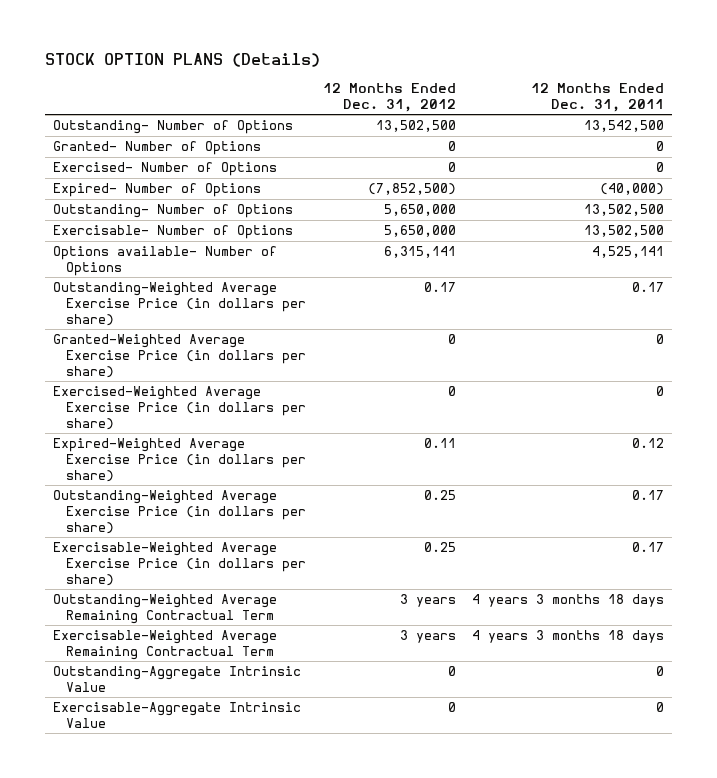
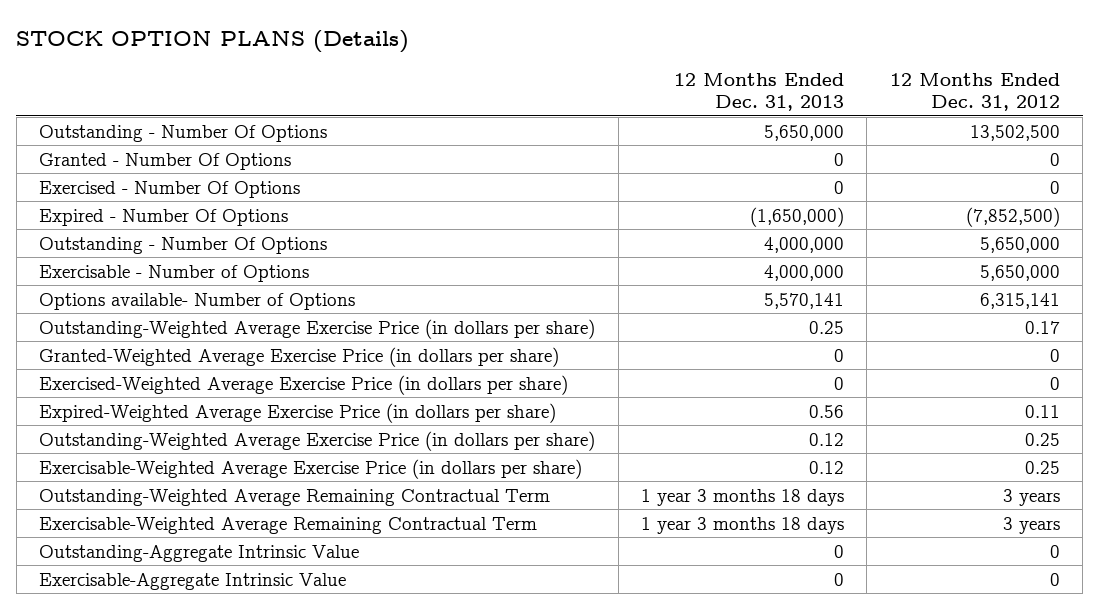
- | 12 Months Ended Dec. 31, 2012 | 12 Months Ended Dec. 31, 2011
+ | 12 Months Ended Dec. 31, 2013 | 12 Months Ended Dec. 31, 2012
- Outstanding- Number of Options | 13,502,500 | 13,542,500
- Granted- Number of Options | 0 | 0
- Exercised- Number of Options | 0 | 0
- Expired- Number of Options | (7,852,500) | (40,000)
- Outstanding- Number of Options | 5,650,000 | 13,502,500
- Exercisable- Number of Options | 5,650,000 | 13,502,500
+ Outstanding - Number Of Options | 5,650,000 | 13,502,500
+ Granted - Number Of Options | 0 | 0
+ Exercised - Number Of Options | 0 | 0
+ Expired - Number Of Options | (1,650,000) | (7,852,500)
+ Outstanding - Number Of Options | 4,000,000 | 5,650,000
+ Exercisable - Number of Options | 4,000,000 | 5,650,000

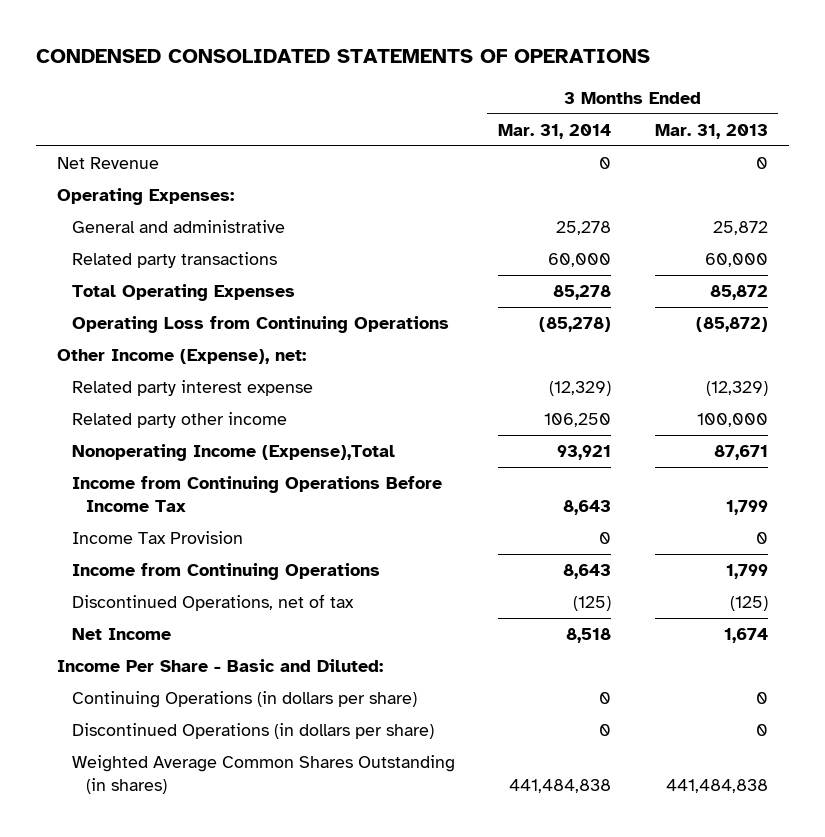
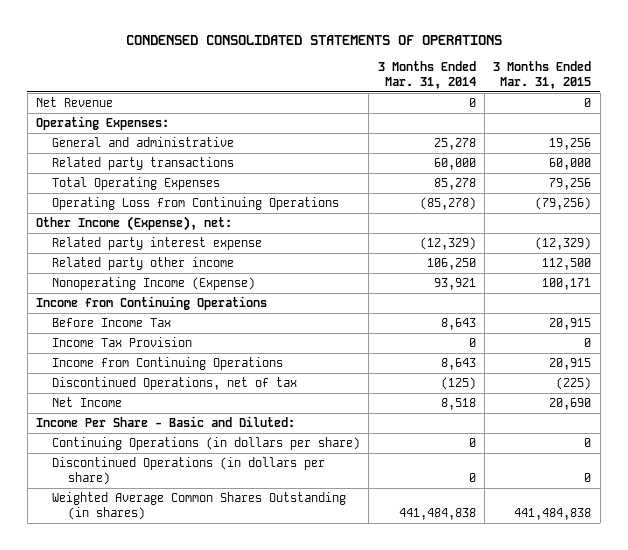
- | 3 Months Ended Mar. 31, 2014 | 3 Months Ended Mar. 31, 2013
+ | 3 Months Ended Mar. 31, 2014 | 3 Months Ended Mar. 31, 2015
- Nonoperating Income (Expense),Total | 93,921 | 87,671
- Income from Continuing Operations Before Income Tax | 8,643 | 1,799
+ Nonoperating Income (Expense) | 93,921 | 100,171
+ Income from Continuing Operations
+ Before Income Tax | 8,643 | 20,915

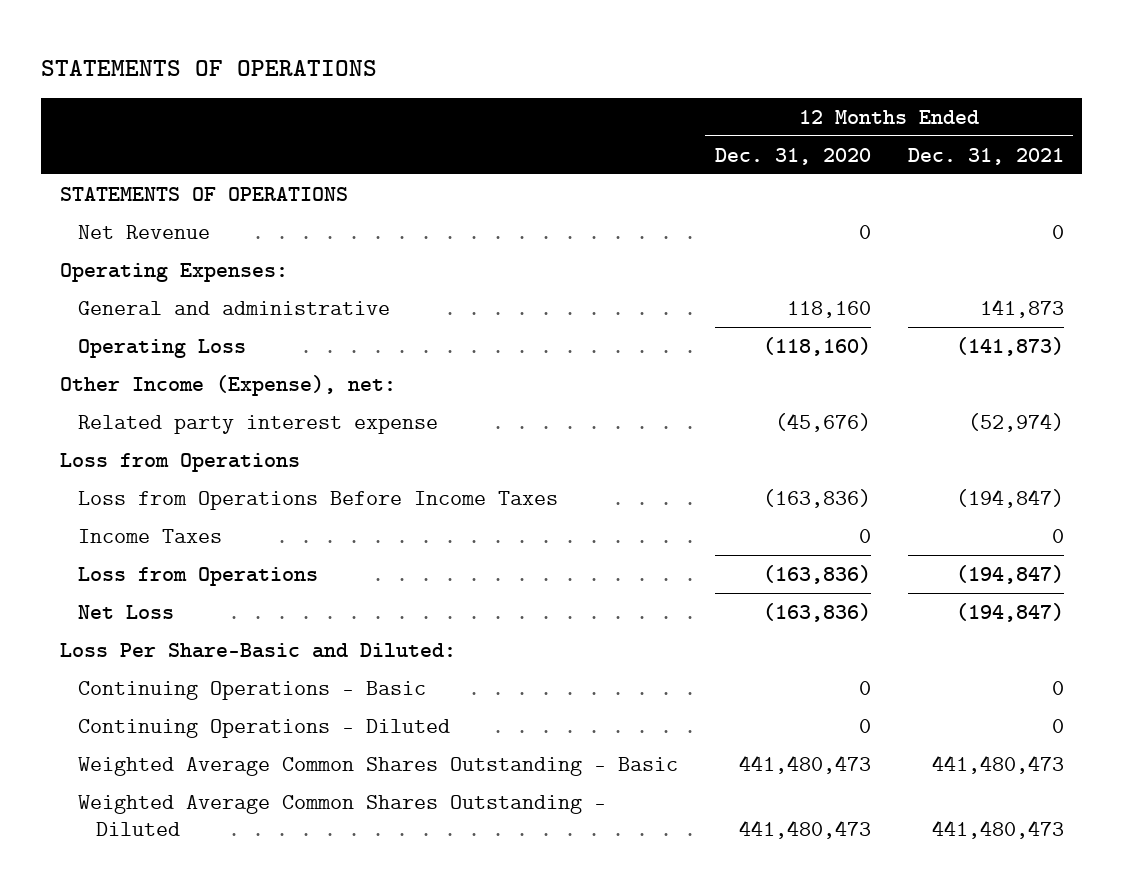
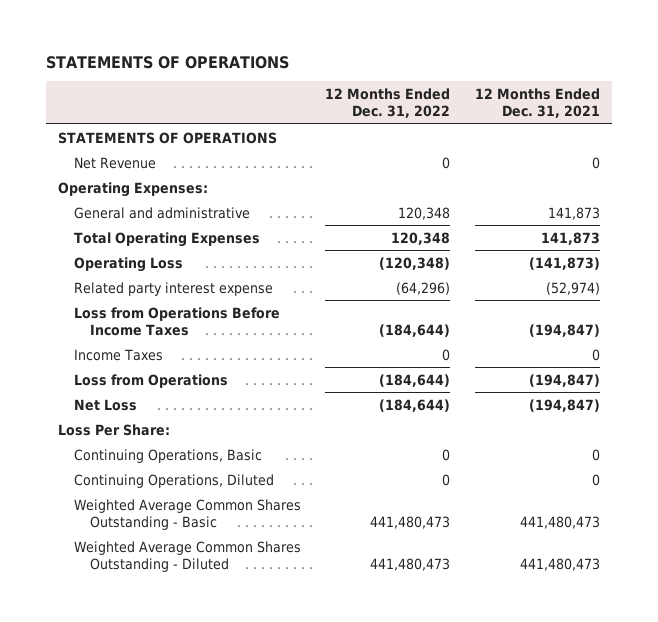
- | 12 Months Ended Dec. 31, 2020 | 12 Months Ended Dec. 31, 2021
+ | 12 Months Ended Dec. 31, 2022 | 12 Months Ended Dec. 31, 2021
+ Total Operating Expenses | 120,348 | 141,873
- Other Income (Expense), net:
- Loss from Operations
- Loss Per Share-Basic and Diluted:
- Continuing Operations - Basic | 0 | 0
- Continuing Operations - Diluted | 0 | 0
+ Loss Per Share:
+ Continuing Operations, Basic | 0 | 0
+ Continuing Operations, Diluted | 0 | 0

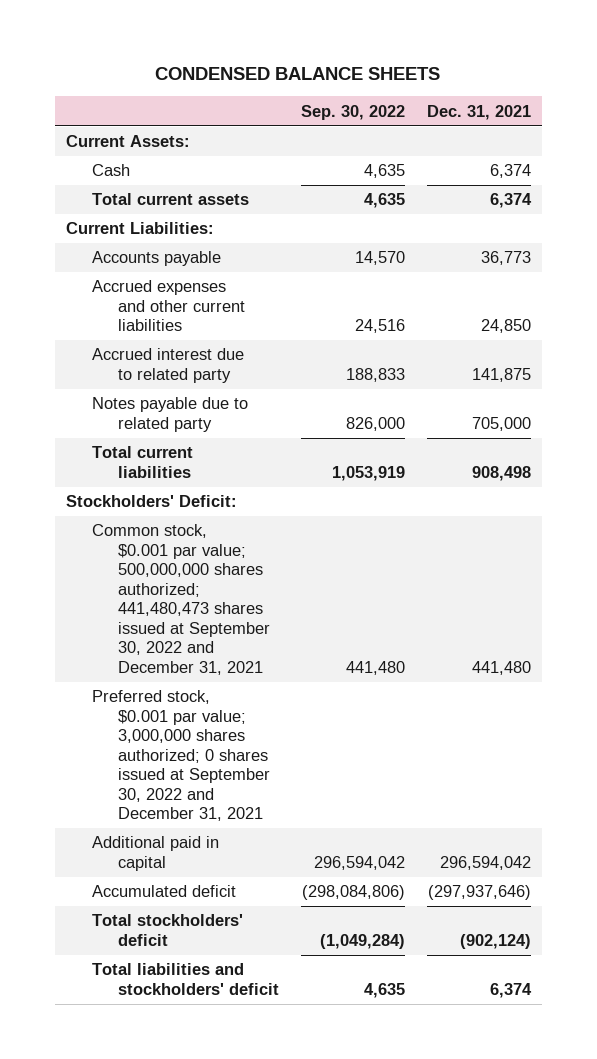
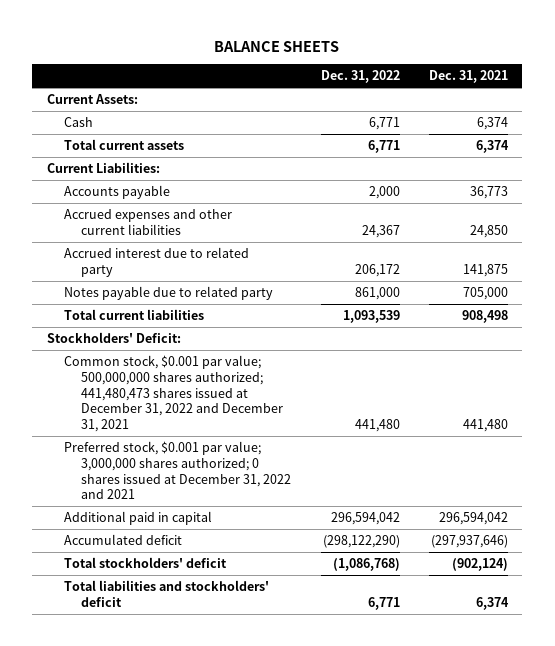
- CONDENSED BALANCE SHEETS
+ BALANCE SHEETS
- | Sep. 30, 2022 | Dec. 31, 2021
+ | Dec. 31, 2022 | Dec. 31, 2021
- Common stock, $0.001 par value; 500,000,000 shares authorized; 441,480,473 shares issued at September 30, 2022 and December 31, 2021 | 441,480 | 441,480
- Preferred stock, $0.001 par value; 3,000,000 shares authorized; 0 shares issued at September 30, 2022 and December 31, 2021
+ Common stock, $0.001 par value; 500,000,000 shares authorized; 441,480,473 shares issued at December 31, 2022 and December 31, 2021 | 441,480 | 441,480
+ Preferred stock, $0.001 par value; 3,000,000 shares authorized; 0 shares issued at December 31, 2022 and 2021

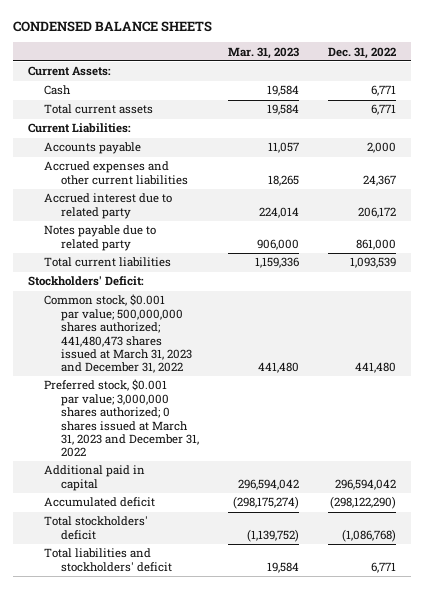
- BALANCE SHEETS
+ CONDENSED BALANCE SHEETS
- | Dec. 31, 2022 | Dec. 31, 2021
+ | Mar. 31, 2023 | Dec. 31, 2022
- Common stock, $0.001 par value; 500,000,000 shares authorized; 441,480,473 shares issued at December 31, 2022 and December 31, 2021 | 441,480 | 441,480
- Preferred stock, $0.001 par value; 3,000,000 shares authorized; 0 shares issued at December 31, 2022 and 2021
+ Common stock, $0.001 par value; 500,000,000 shares authorized; 441,480,473 shares issued at March 31, 2023 and December 31, 2022 | 441,480 | 441,480
+ Preferred stock, $0.001 par value; 3,000,000 shares authorized; 0 shares issued at March 31, 2023 and December 31, 2022

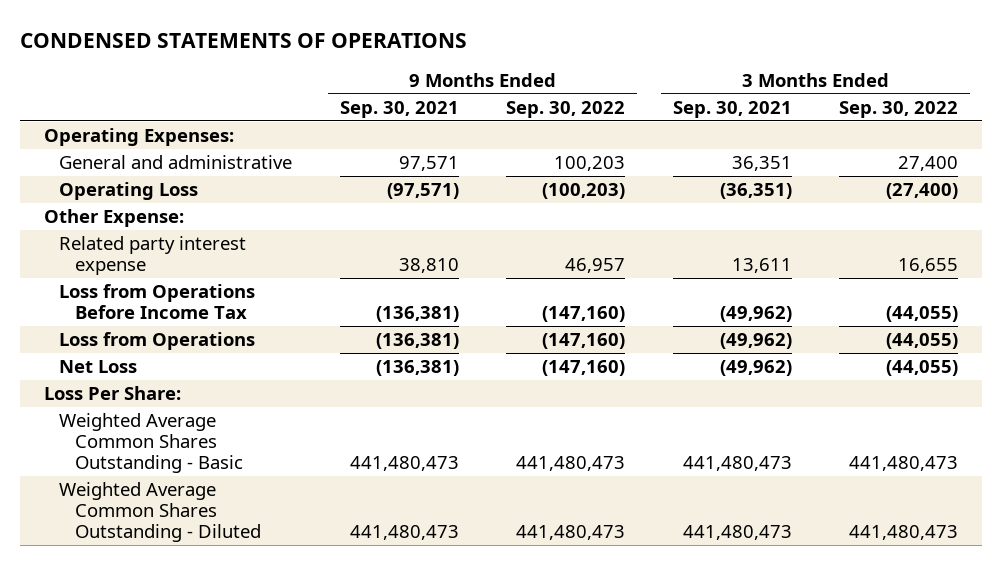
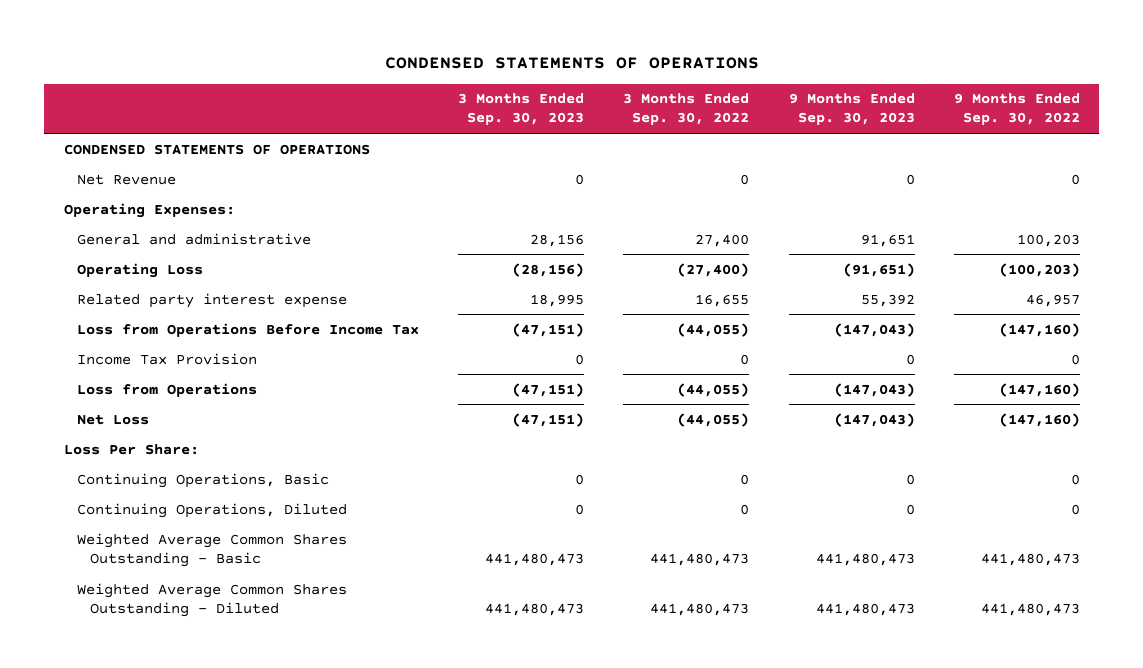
- | 9 Months Ended Sep. 30, 2021 | 9 Months Ended Sep. 30, 2022 | 3 Months Ended Sep. 30, 2021 | 3 Months Ended Sep. 30, 2022
+ | 3 Months Ended Sep. 30, 2023 | 3 Months Ended Sep. 30, 2022 | 9 Months Ended Sep. 30, 2023 | 9 Months Ended Sep. 30, 2022
+ CONDENSED STATEMENTS OF OPERATIONS
+ Net Revenue | 0 | 0 | 0 | 0
- Other Expense:
+ Income Tax Provision | 0 | 0 | 0 | 0
+ Continuing Operations, Basic | 0 | 0 | 0 | 0
+ Continuing Operations, Diluted | 0 | 0 | 0 | 0

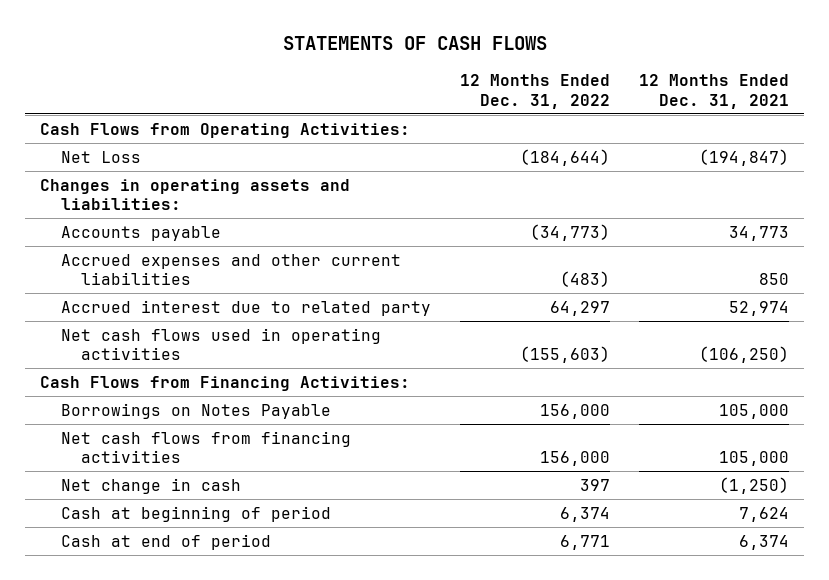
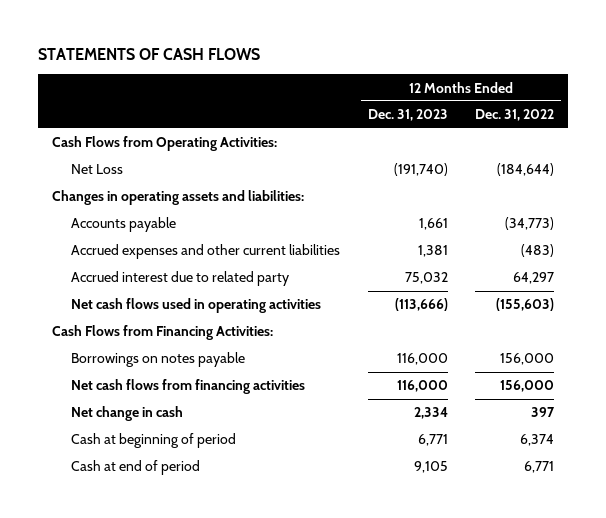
- | 12 Months Ended Dec. 31, 2022 | 12 Months Ended Dec. 31, 2021
+ | 12 Months Ended Dec. 31, 2023 | 12 Months Ended Dec. 31, 2022
- Borrowings on Notes Payable | 156,000 | 105,000
+ Borrowings on notes payable | 116,000 | 156,000

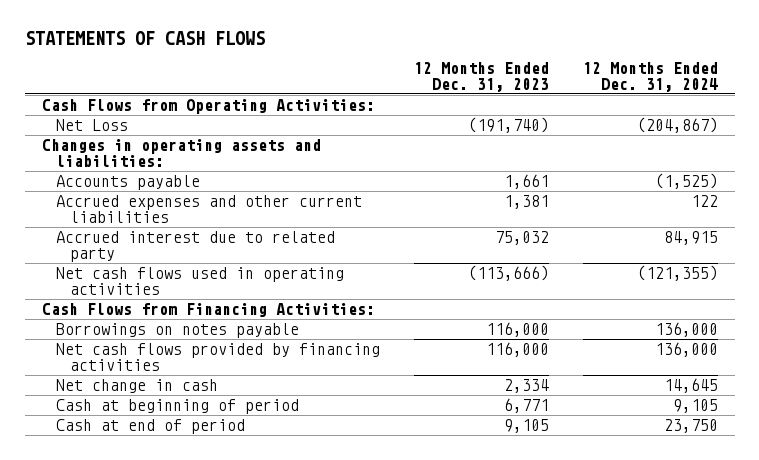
- | 12 Months Ended Dec. 31, 2023 | 12 Months Ended Dec. 31, 2022
+ | 12 Months Ended Dec. 31, 2023 | 12 Months Ended Dec. 31, 2024
- Net cash flows from financing activities | 116,000 | 156,000
+ Net cash flows provided by financing activities | 116,000 | 136,000

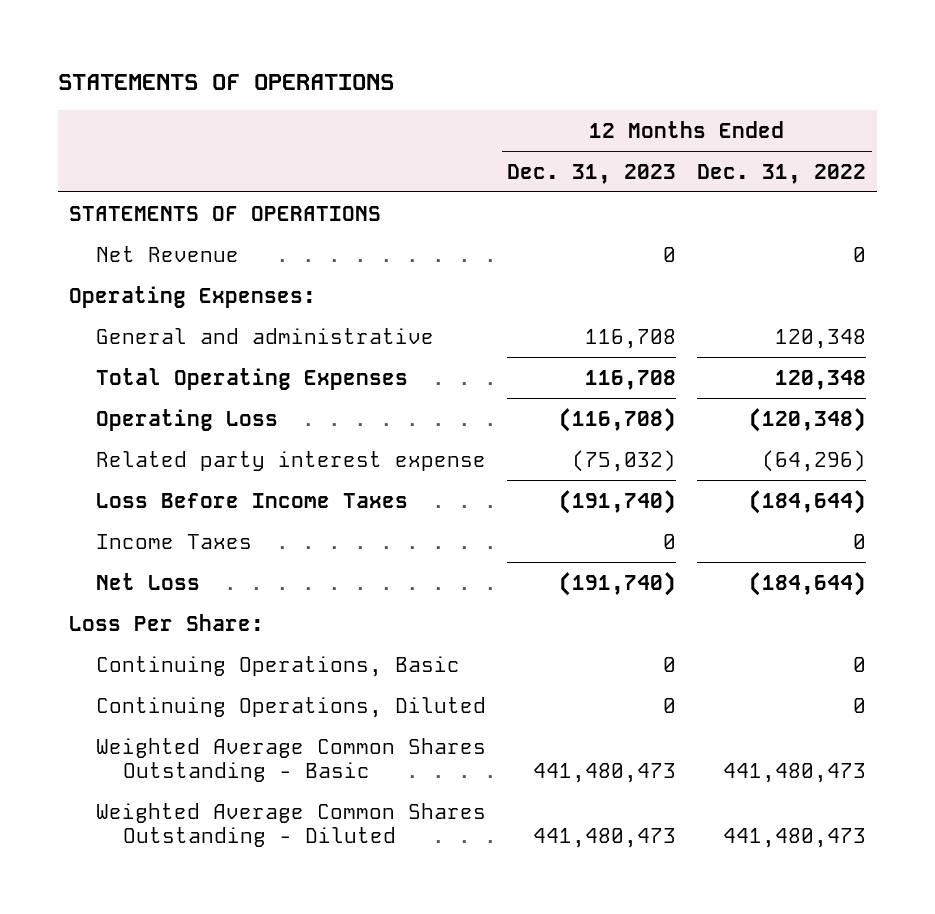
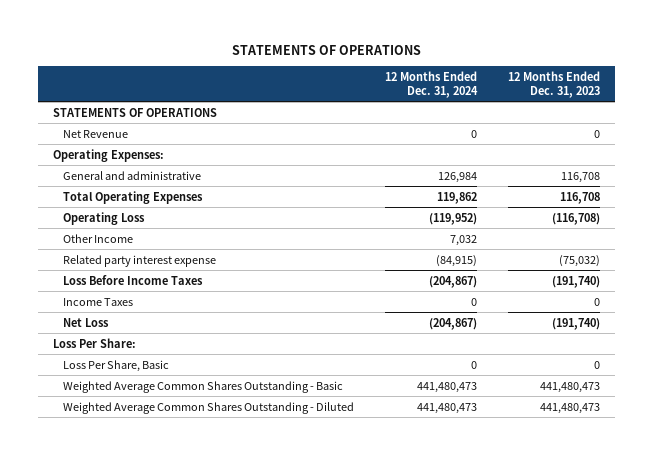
- | 12 Months Ended Dec. 31, 2023 | 12 Months Ended Dec. 31, 2022
+ | 12 Months Ended Dec. 31, 2024 | 12 Months Ended Dec. 31, 2023
+ Other Income | 7,032 |
- Continuing Operations, Basic | 0 | 0
- Continuing Operations, Diluted | 0 | 0
+ Loss Per Share, Basic | 0 | 0

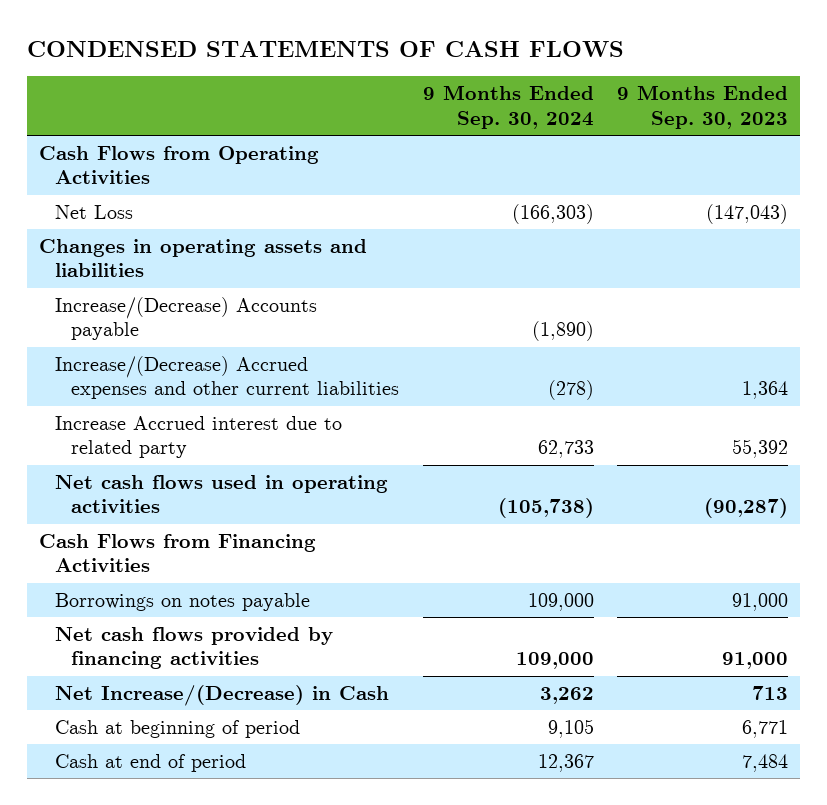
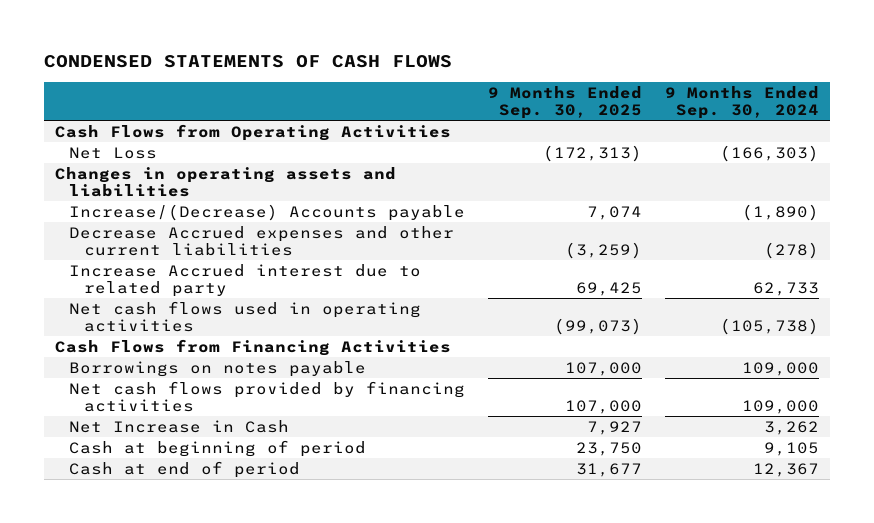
- | 9 Months Ended Sep. 30, 2024 | 9 Months Ended Sep. 30, 2023
+ | 9 Months Ended Sep. 30, 2025 | 9 Months Ended Sep. 30, 2024
- Increase/(Decrease) Accrued expenses and other current liabilities | (278) | 1,364
+ Decrease Accrued expenses and other current liabilities | (3,259) | (278)
- Net Increase/(Decrease) in Cash | 3,262 | 713
+ Net Increase in Cash | 7,927 | 3,262

